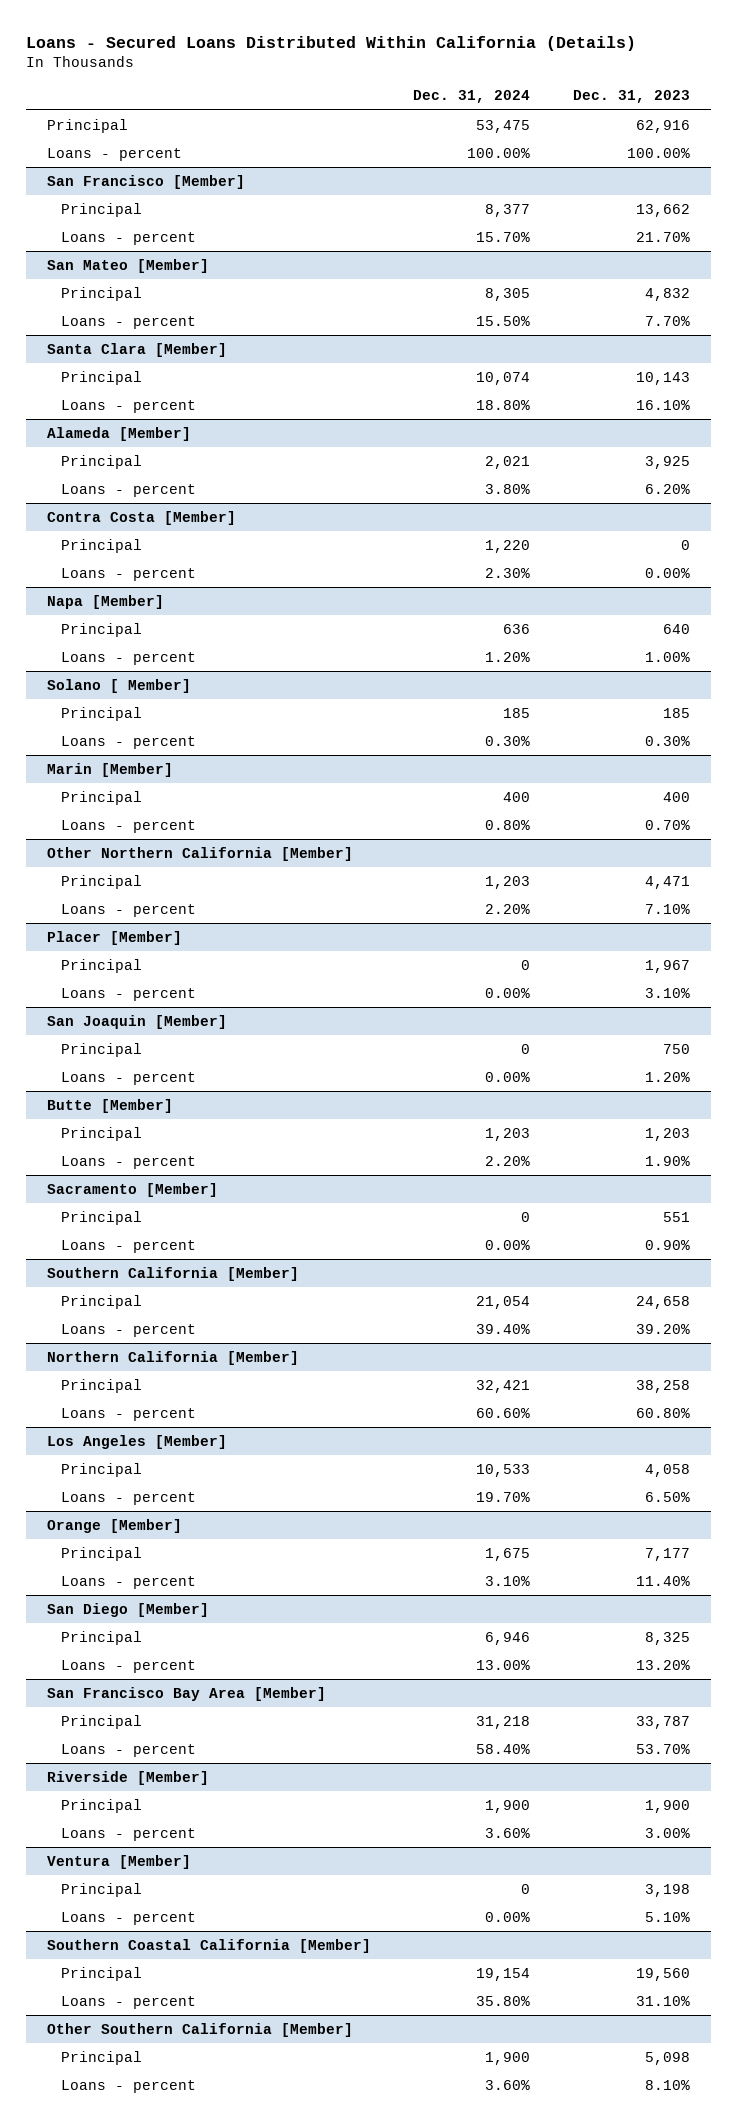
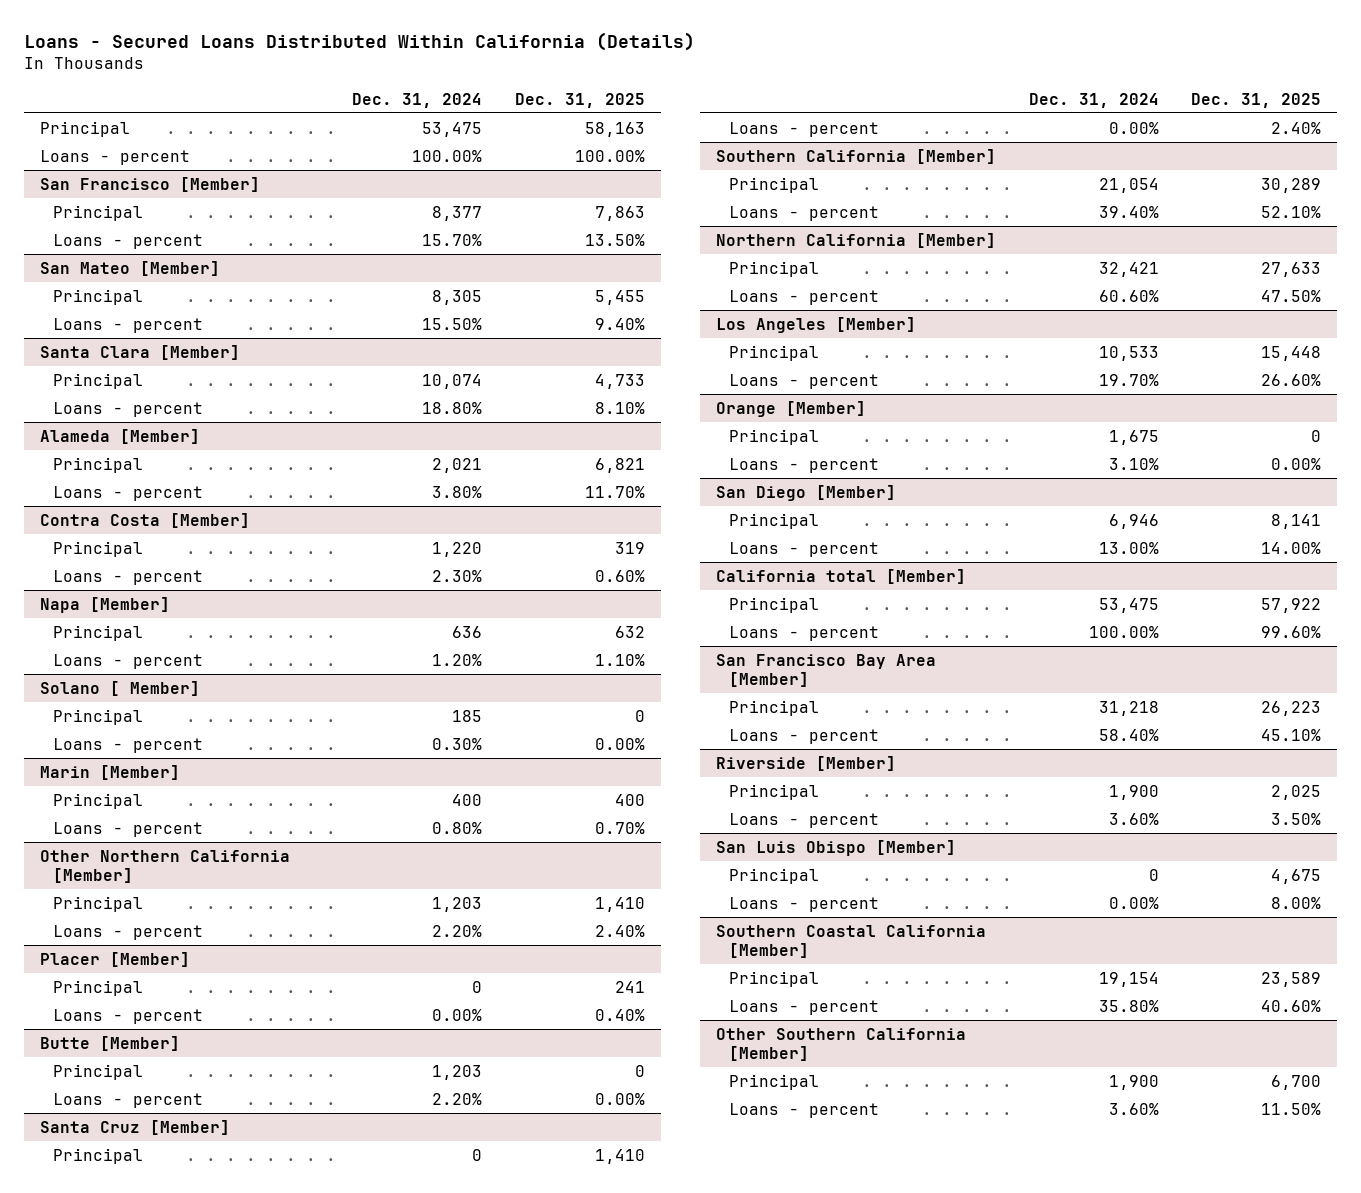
- | Dec. 31, 2024 | Dec. 31, 2023
+ | Dec. 31, 2024 | Dec. 31, 2025
- San Joaquin [Member]
- Principal | 0 | 750
- Loans - percent | 0.00% | 1.20%
- Sacramento [Member]
+ Santa Cruz [Member]
+ California total [Member]
+ Principal | 53,475 | 57,922
+ Loans - percent | 100.00% | 99.60%
- Ventura [Member]
+ San Luis Obispo [Member]

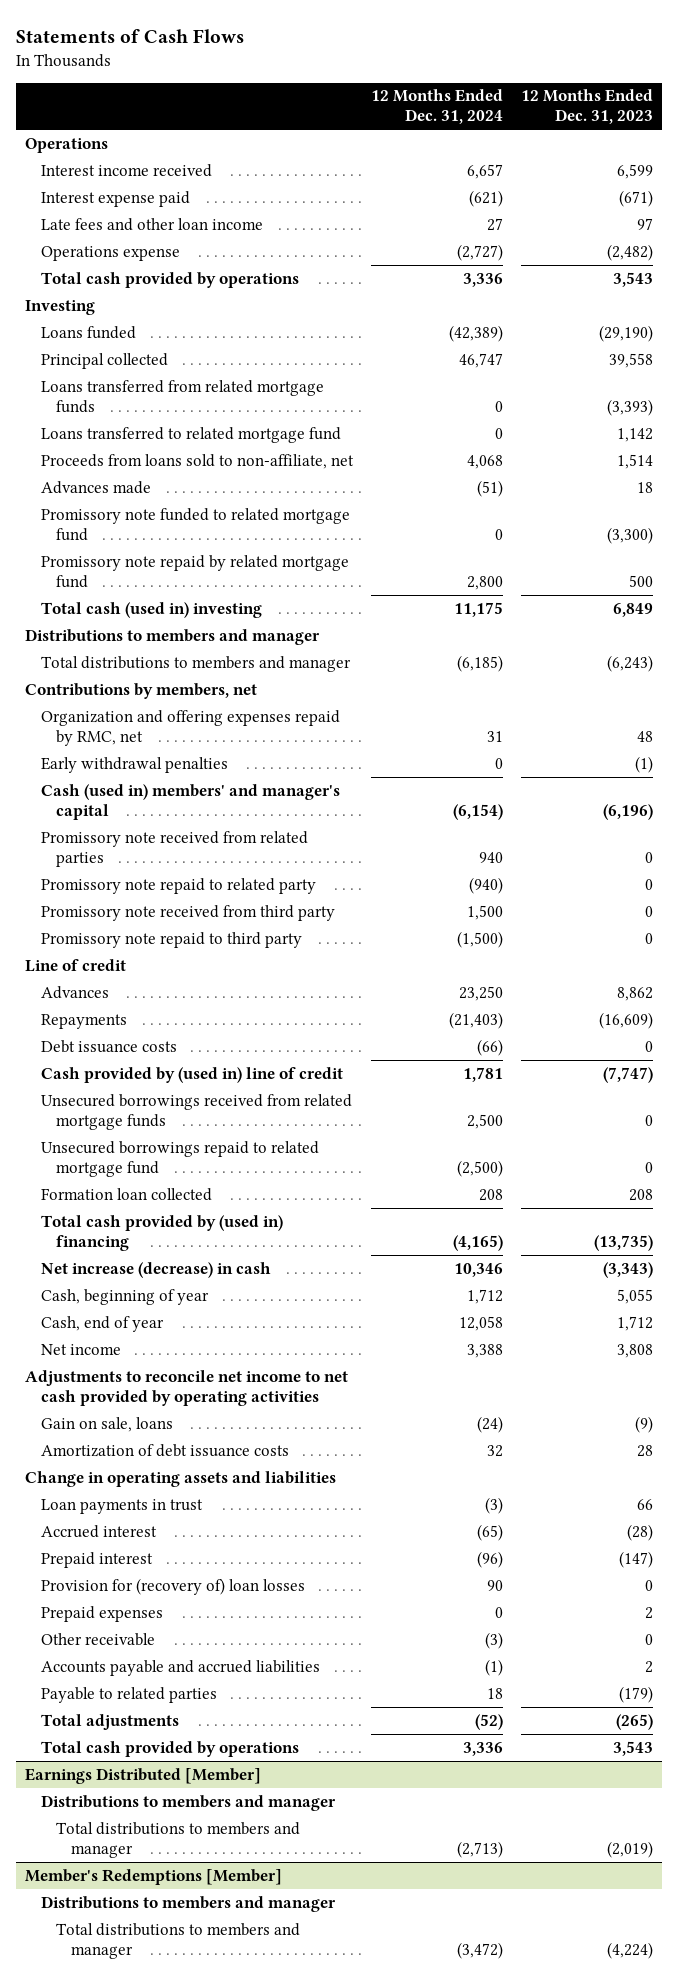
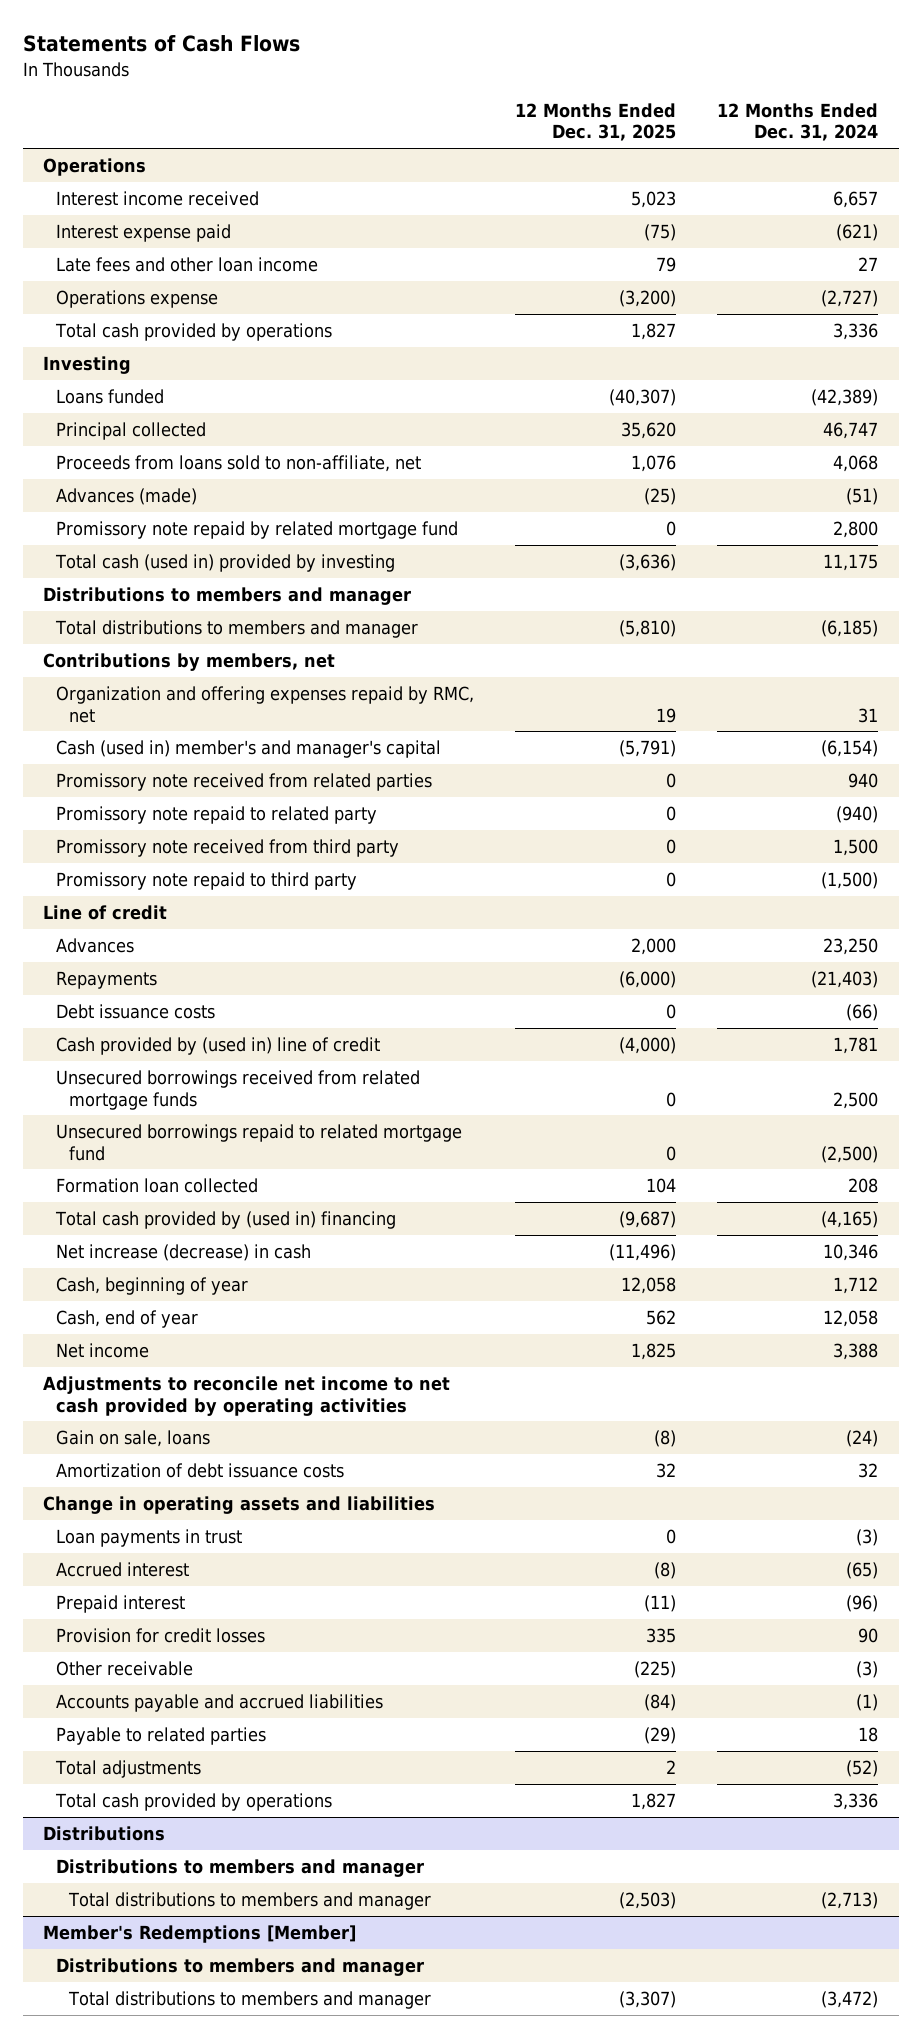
- | 12 Months Ended Dec. 31, 2024 | 12 Months Ended Dec. 31, 2023
+ | 12 Months Ended Dec. 31, 2025 | 12 Months Ended Dec. 31, 2024
- Loans transferred from related mortgage funds | 0 | (3,393)
- Loans transferred to related mortgage fund | 0 | 1,142
- Advances made | (51) | 18
- Promissory note funded to related mortgage fund | 0 | (3,300)
+ Advances (made) | (25) | (51)
- Total cash (used in) investing | 11,175 | 6,849
+ Total cash (used in) provided by investing | (3,636) | 11,175
- Early withdrawal penalties | 0 | (1)
- Cash (used in) members' and manager's capital | (6,154) | (6,196)
+ Cash (used in) member's and manager's capital | (5,791) | (6,154)
- Provision for (recovery of) loan losses | 90 | 0
- Prepaid expenses | 0 | 2
+ Provision for credit losses | 335 | 90
- Earnings Distributed [Member]
+ Distributions

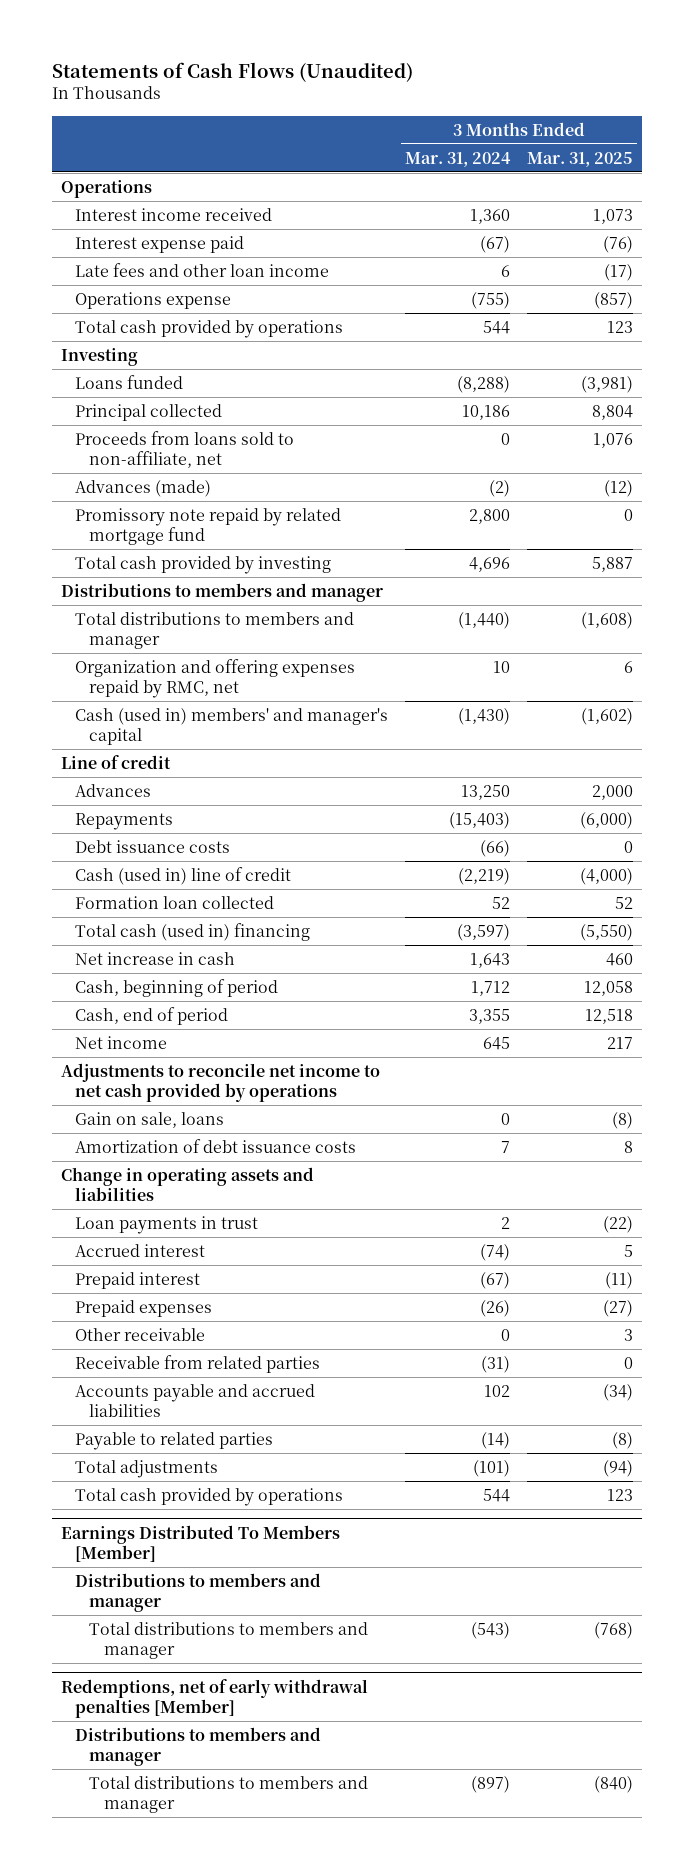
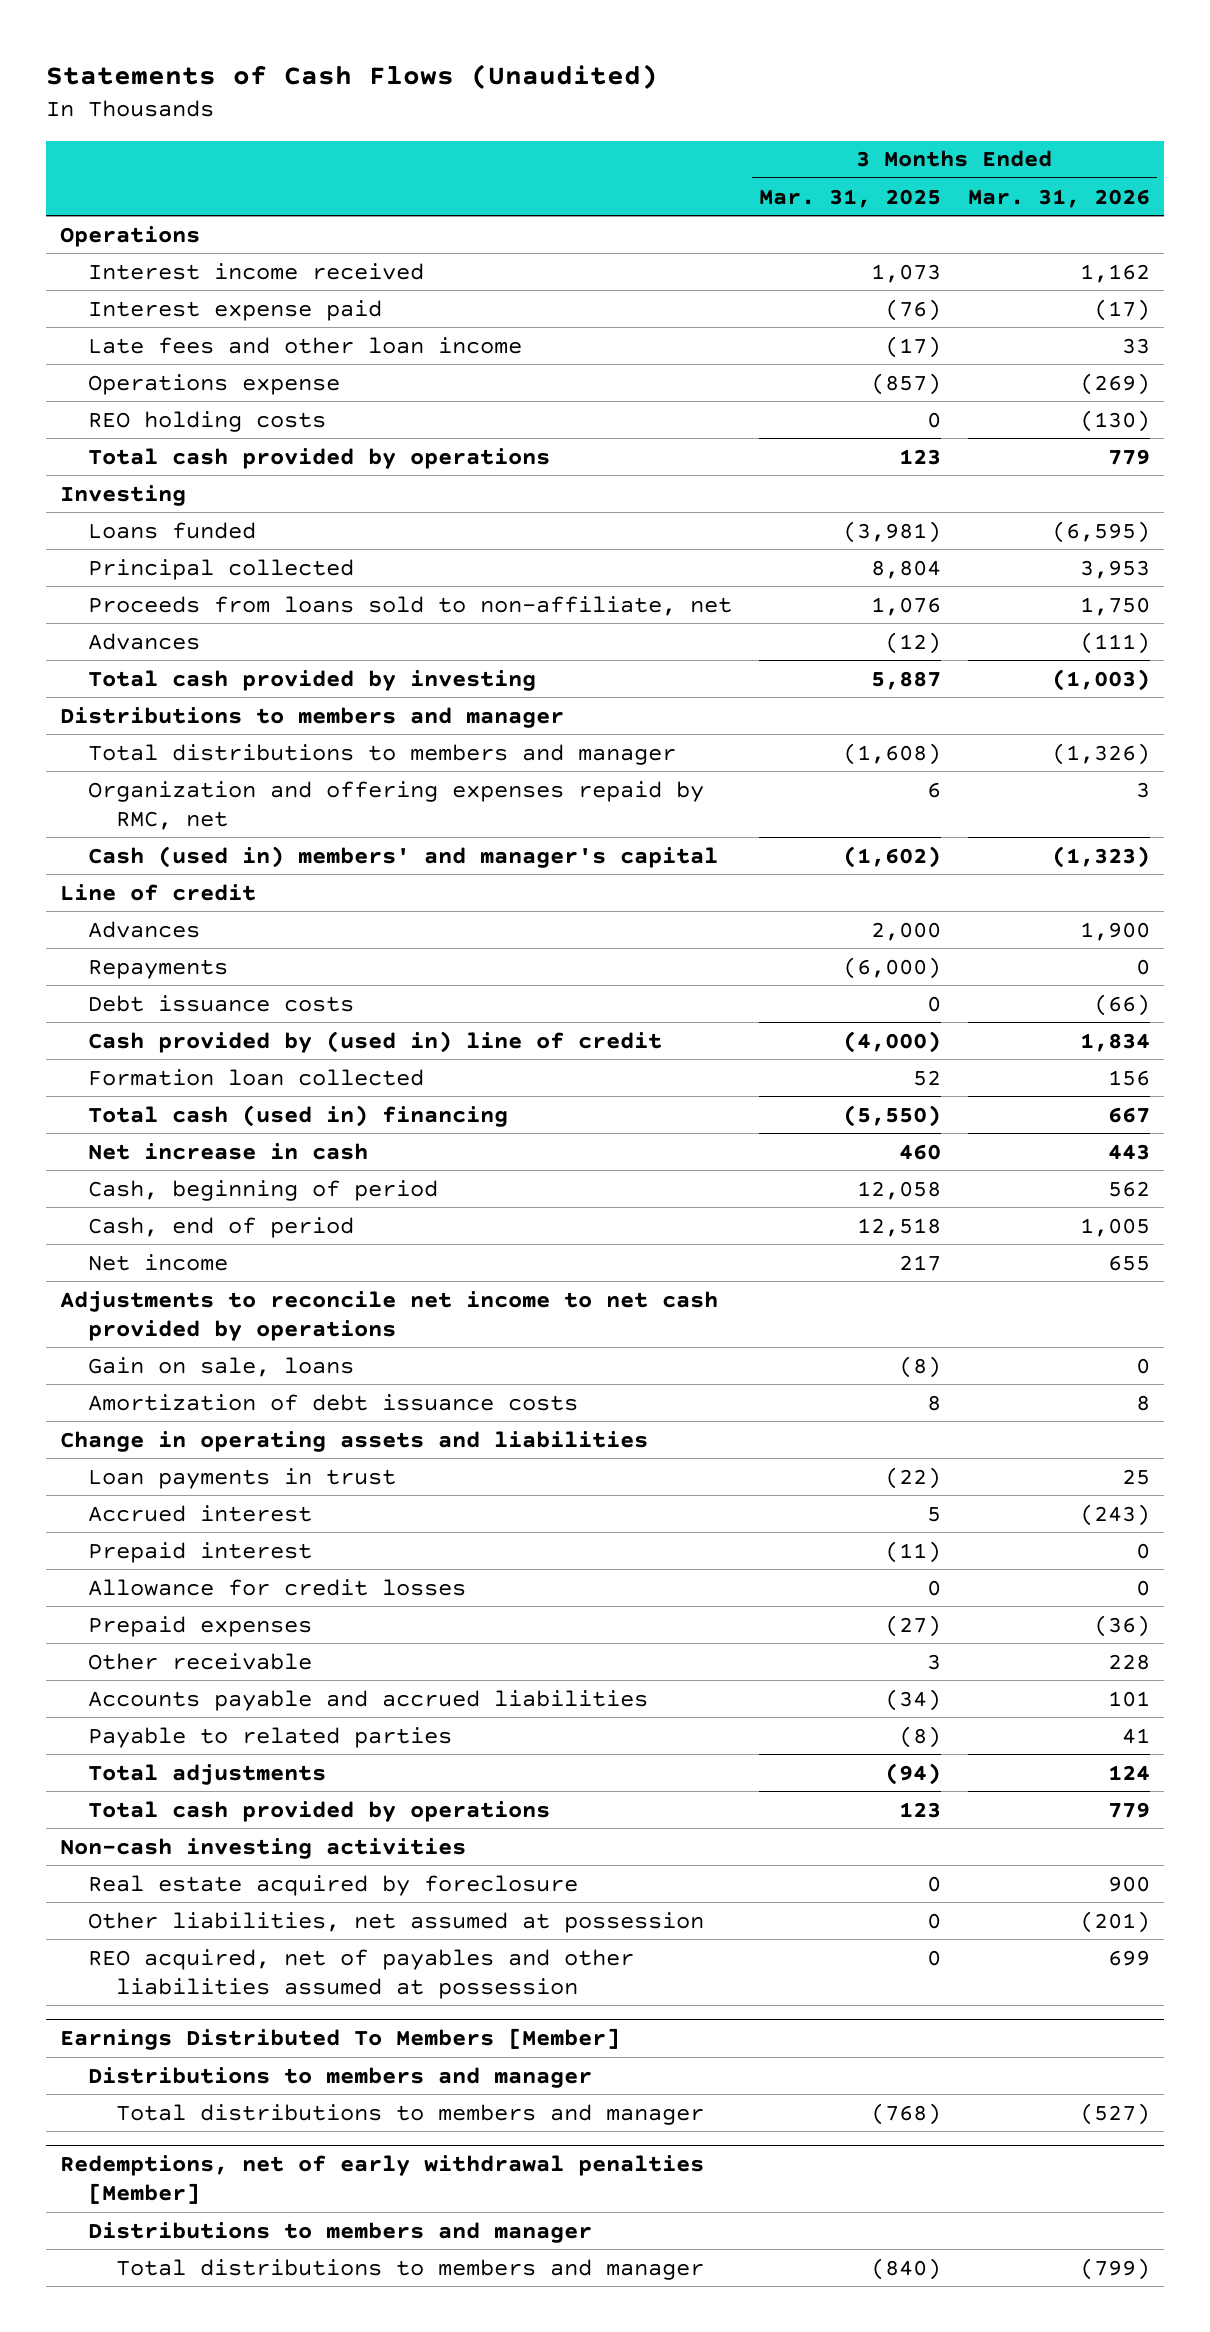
- | 3 Months Ended Mar. 31, 2024 | 3 Months Ended Mar. 31, 2025
+ | 3 Months Ended Mar. 31, 2025 | 3 Months Ended Mar. 31, 2026
+ REO holding costs | 0 | (130)
- Advances (made) | (2) | (12)
- Promissory note repaid by related mortgage fund | 2,800 | 0
+ Advances | (12) | (111)
- Cash (used in) line of credit | (2,219) | (4,000)
+ Cash provided by (used in) line of credit | (4,000) | 1,834
+ Allowance for credit losses | 0 | 0
- Receivable from related parties | (31) | 0
+ Non-cash investing activities
+ Real estate acquired by foreclosure | 0 | 900
+ Other liabilities, net assumed at possession | 0 | (201)
+ REO acquired, net of payables and other liabilities assumed at possession | 0 | 699

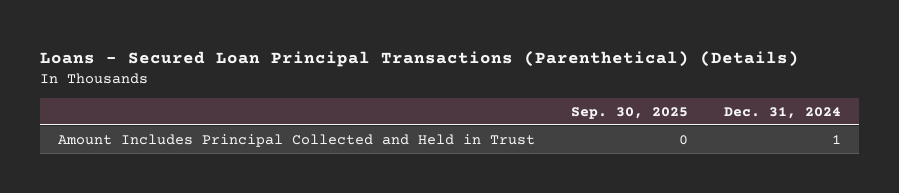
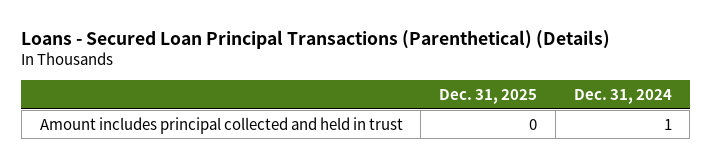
- | Sep. 30, 2025 | Dec. 31, 2024
+ | Dec. 31, 2025 | Dec. 31, 2024
- Amount Includes Principal Collected and Held in Trust | 0 | 1
+ Amount includes principal collected and held in trust | 0 | 1

